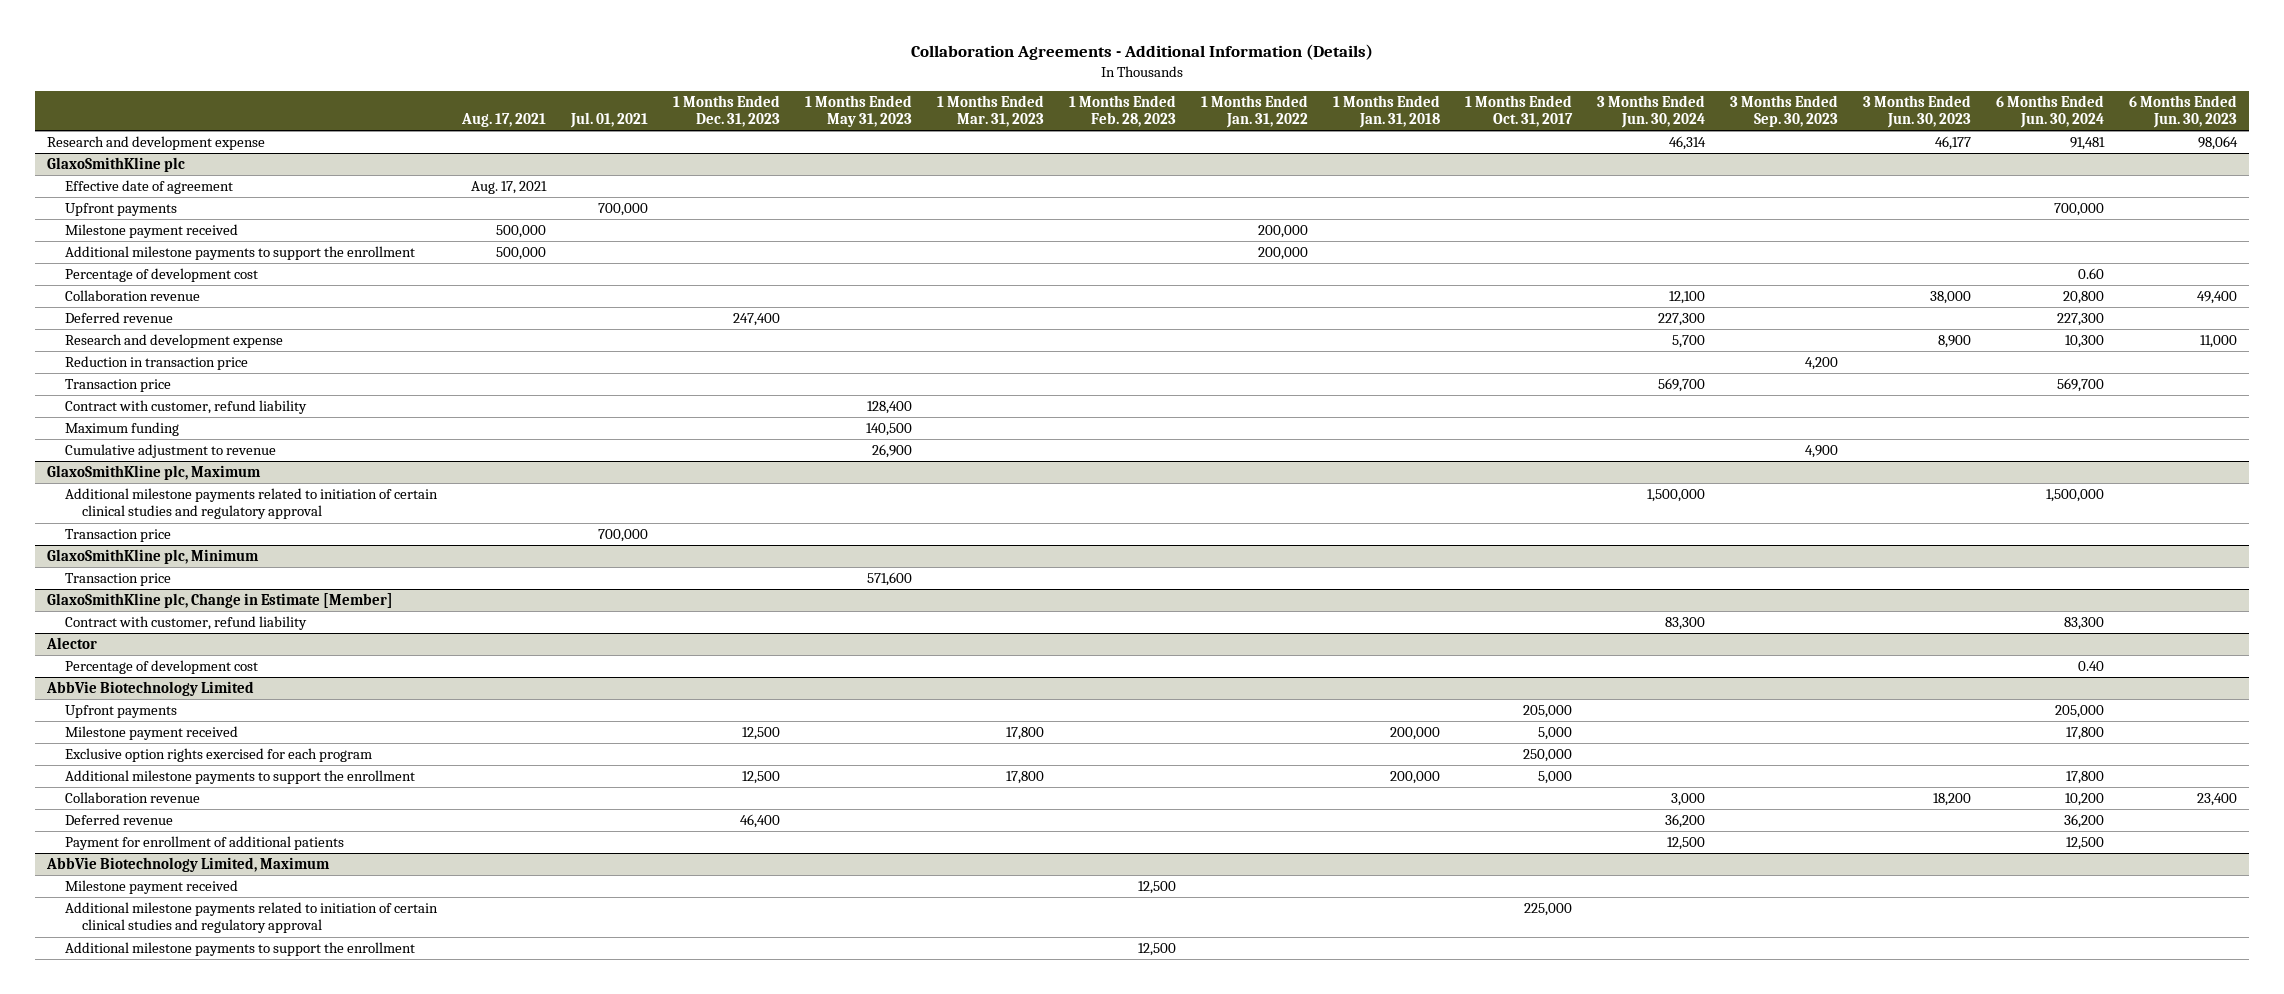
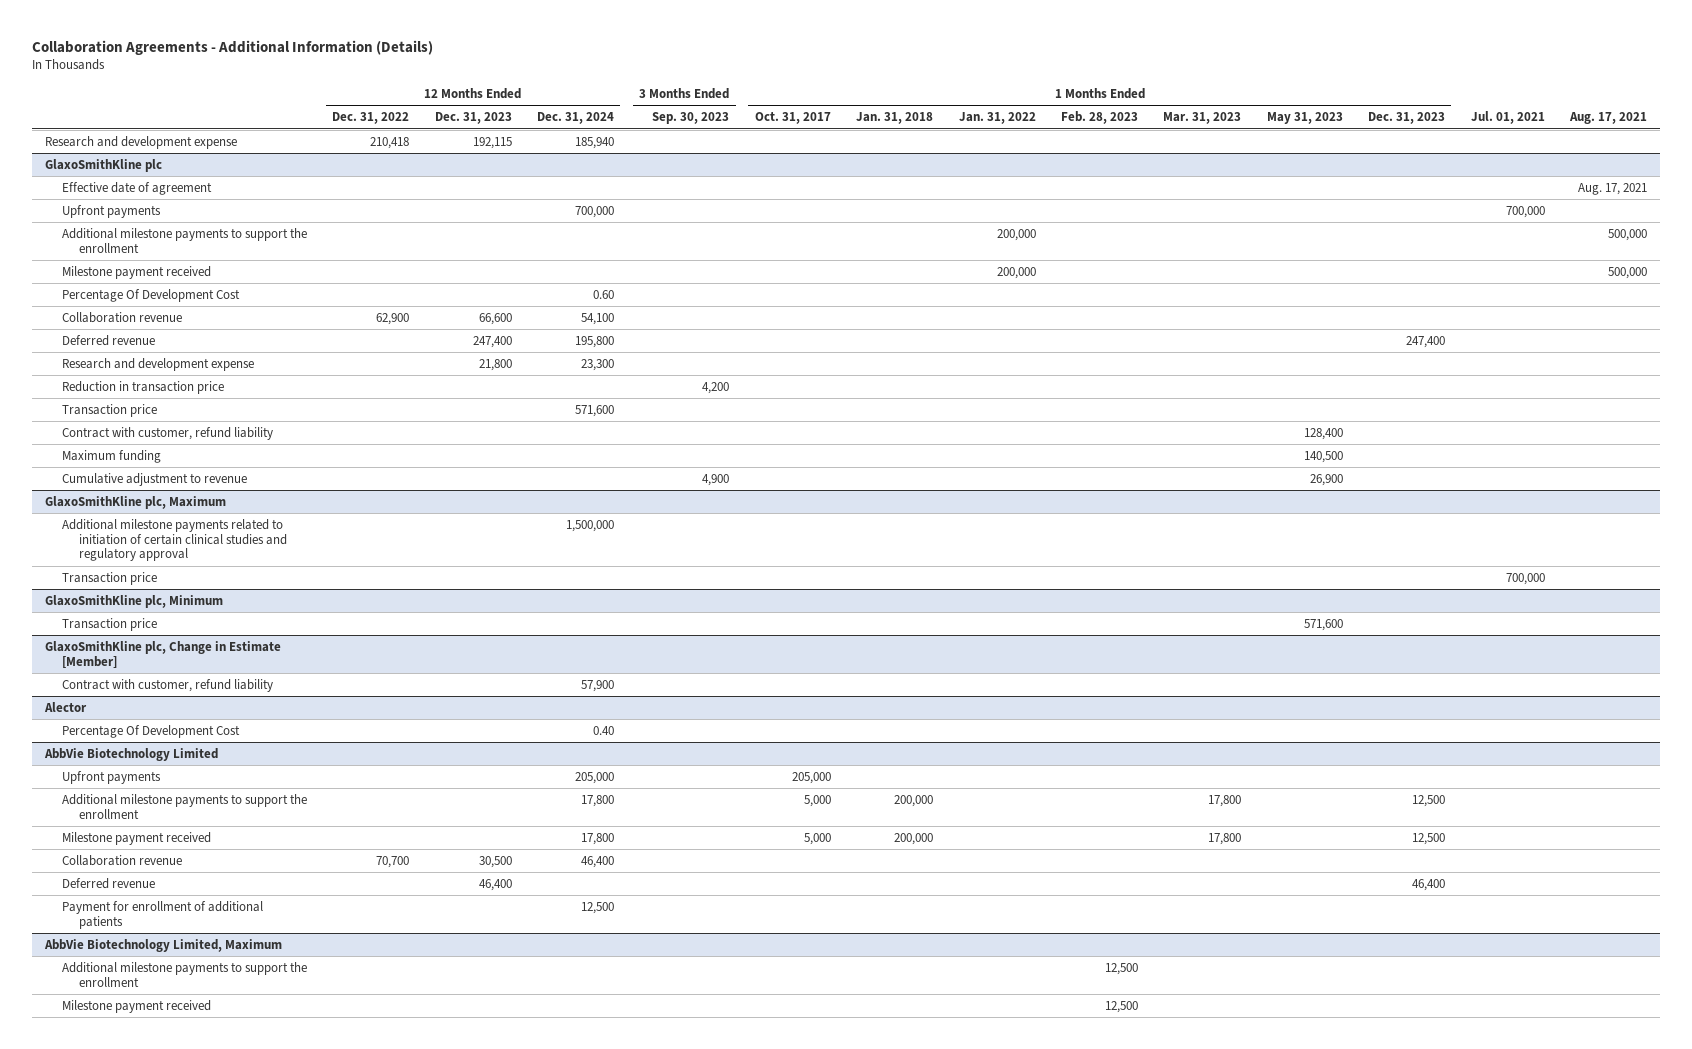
- | Aug. 17, 2021 | Jul. 01, 2021 | 1 Months Ended Dec. 31, 2023 | 1 Months Ended May 31, 2023 | 1 Months Ended Mar. 31, 2023 | 1 Months Ended Feb. 28, 2023 | 1 Months Ended Jan. 31, 2022 | 1 Months Ended Jan. 31, 2018 | 1 Months Ended Oct. 31, 2017 | 3 Months Ended Jun. 30, 2024 | 3 Months Ended Sep. 30, 2023 | 3 Months Ended Jun. 30, 2023 | 6 Months Ended Jun. 30, 2024 | 6 Months Ended Jun. 30, 2023
+ | 12 Months Ended Dec. 31, 2022 | 12 Months Ended Dec. 31, 2023 | 12 Months Ended Dec. 31, 2024 | 3 Months Ended Sep. 30, 2023 | 1 Months Ended Oct. 31, 2017 | 1 Months Ended Jan. 31, 2018 | 1 Months Ended Jan. 31, 2022 | 1 Months Ended Feb. 28, 2023 | 1 Months Ended Mar. 31, 2023 | 1 Months Ended May 31, 2023 | 1 Months Ended Dec. 31, 2023 | Jul. 01, 2021 | Aug. 17, 2021
@ GlaxoSmithKline plc
- Percentage of development cost | | | | | | | | | | | | | 0.60 |
moved down: Milestone payment received | | | | | | | 200,000 | | | | | | 500,000
+ Percentage Of Development Cost | | | 0.60 | | | | | | | | | |
@ Alector
- Percentage of development cost | | | | | | | | | | | | | 0.40 |
+ Percentage Of Development Cost | | | 0.40 | | | | | | | | | |
@ AbbVie Biotechnology Limited
- Exclusive option rights exercised for each program | | | | | | | | | 250,000 | | | | |
moved down: Milestone payment received | | | 17,800 | | 5,000 | 200,000 | | | 17,800 | | 12,500 | |
@ AbbVie Biotechnology Limited, Maximum
- Additional milestone payments related to initiation of certain clinical studies and regulatory approval | | | | | | | | | 225,000 | | | | |
moved down: Milestone payment received | | | | | | | | 12,500 | | | | |

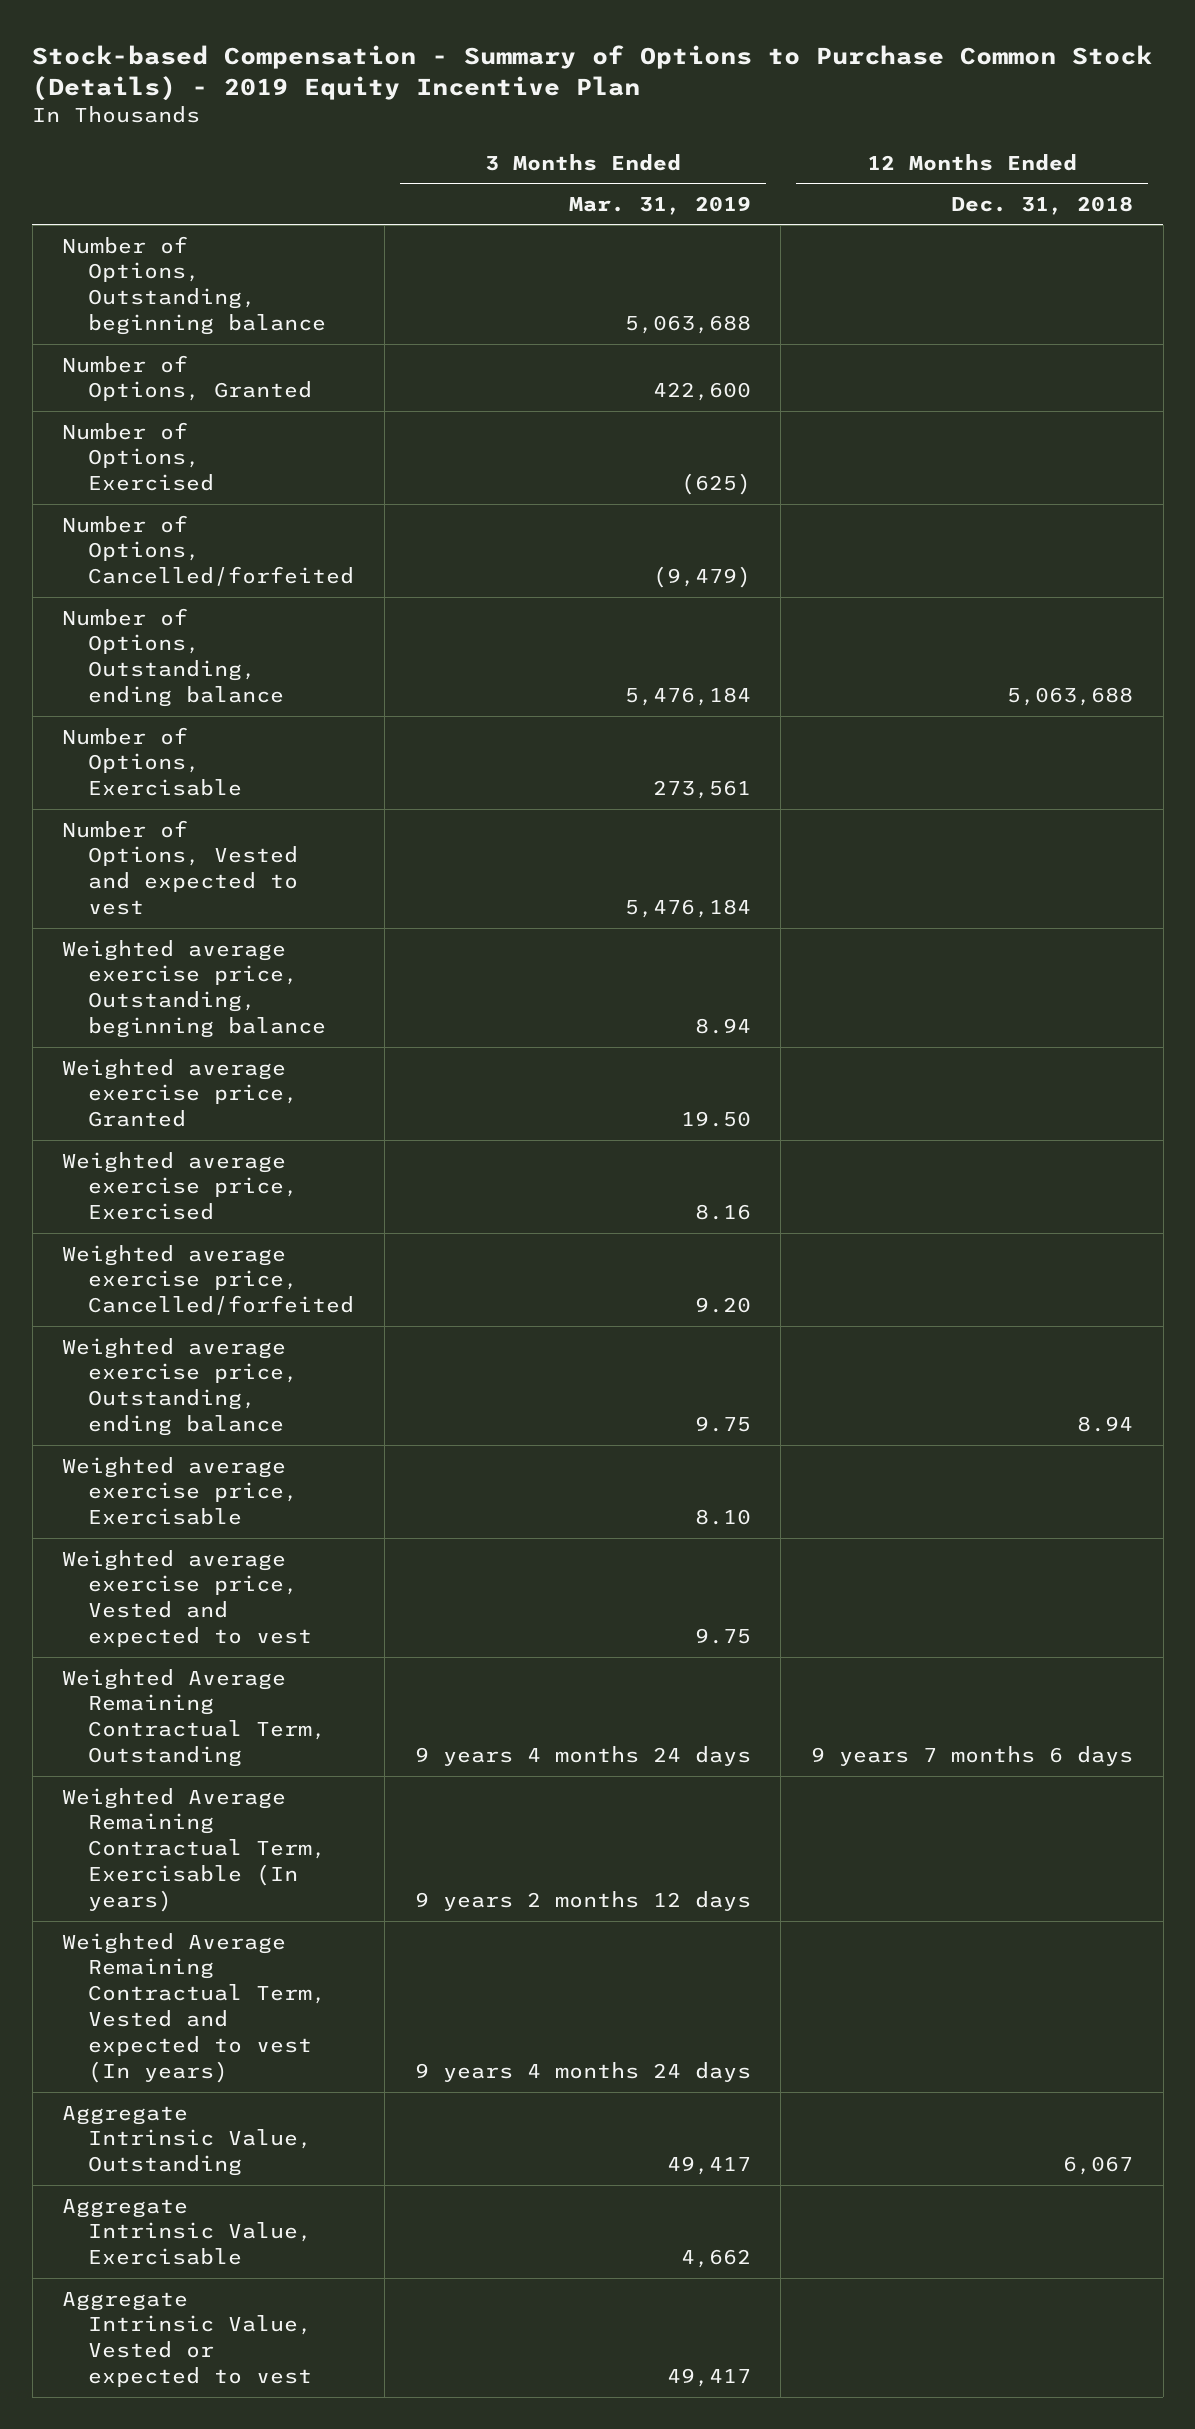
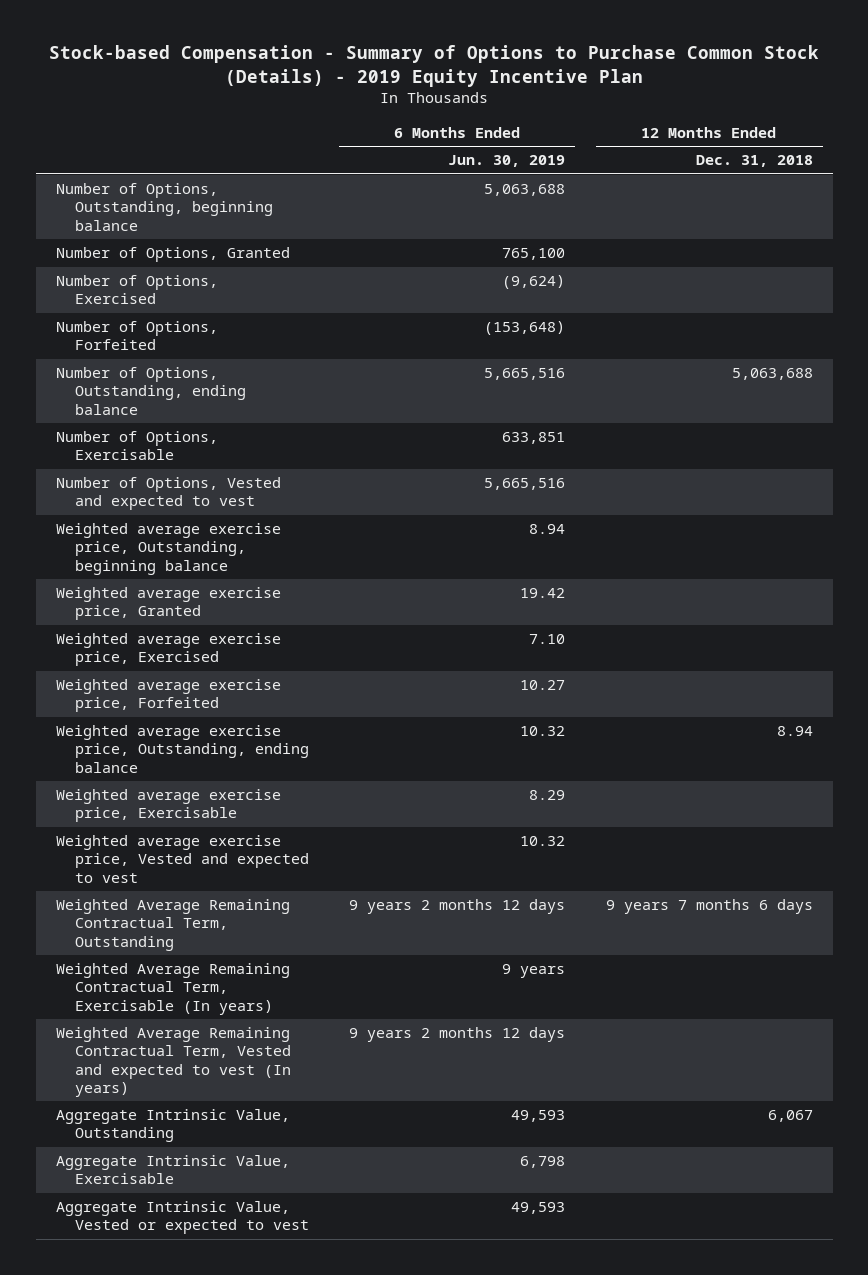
- | 3 Months Ended Mar. 31, 2019 | 12 Months Ended Dec. 31, 2018
+ | 6 Months Ended Jun. 30, 2019 | 12 Months Ended Dec. 31, 2018
- Number of Options, Cancelled/forfeited | (9,479) |
+ Number of Options, Forfeited | (153,648) |
- Weighted average exercise price, Cancelled/forfeited | 9.20 |
+ Weighted average exercise price, Forfeited | 10.27 |

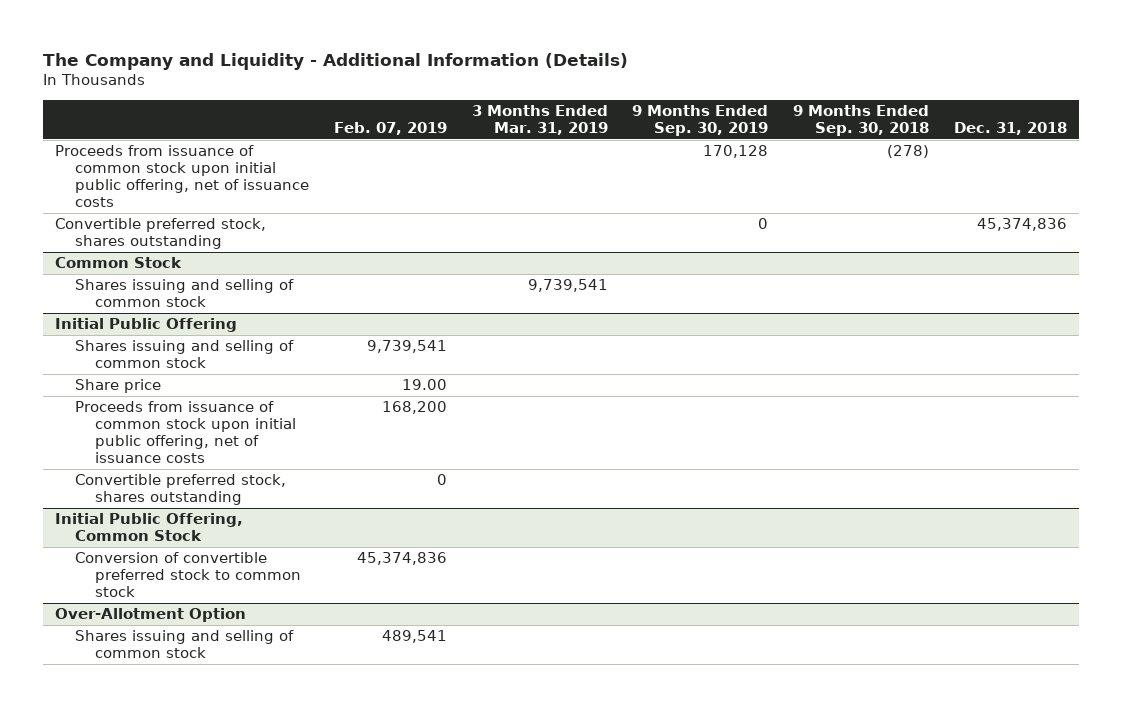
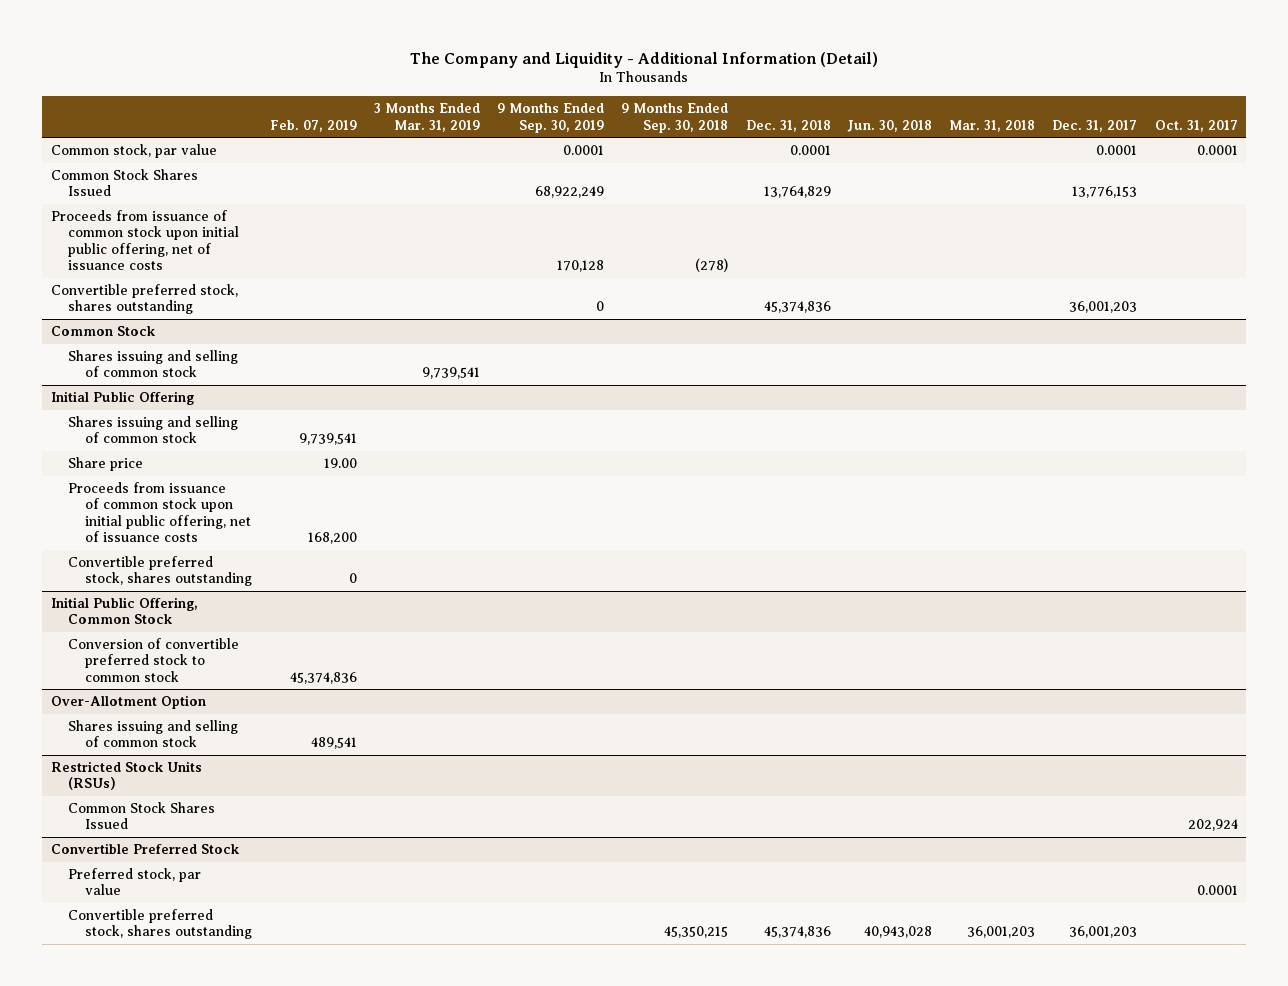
- The Company and Liquidity - Additional Information (Details)
+ The Company and Liquidity - Additional Information (Detail)
- | Feb. 07, 2019 | 3 Months Ended Mar. 31, 2019 | 9 Months Ended Sep. 30, 2019 | 9 Months Ended Sep. 30, 2018 | Dec. 31, 2018
+ | Feb. 07, 2019 | 3 Months Ended Mar. 31, 2019 | 9 Months Ended Sep. 30, 2019 | 9 Months Ended Sep. 30, 2018 | Dec. 31, 2018 | Jun. 30, 2018 | Mar. 31, 2018 | Dec. 31, 2017 | Oct. 31, 2017
+ Common stock, par value | | | 0.0001 | | 0.0001 | | | 0.0001 | 0.0001
+ Common Stock Shares Issued | | | 68,922,249 | | 13,764,829 | | | 13,776,153 |
+ Restricted Stock Units (RSUs)
+ Common Stock Shares Issued | | | | | | | | | 202,924
+ Convertible Preferred Stock
+ Preferred stock, par value | | | | | | | | | 0.0001
+ Convertible preferred stock, shares outstanding | | | | 45,350,215 | 45,374,836 | 40,943,028 | 36,001,203 | 36,001,203 |

